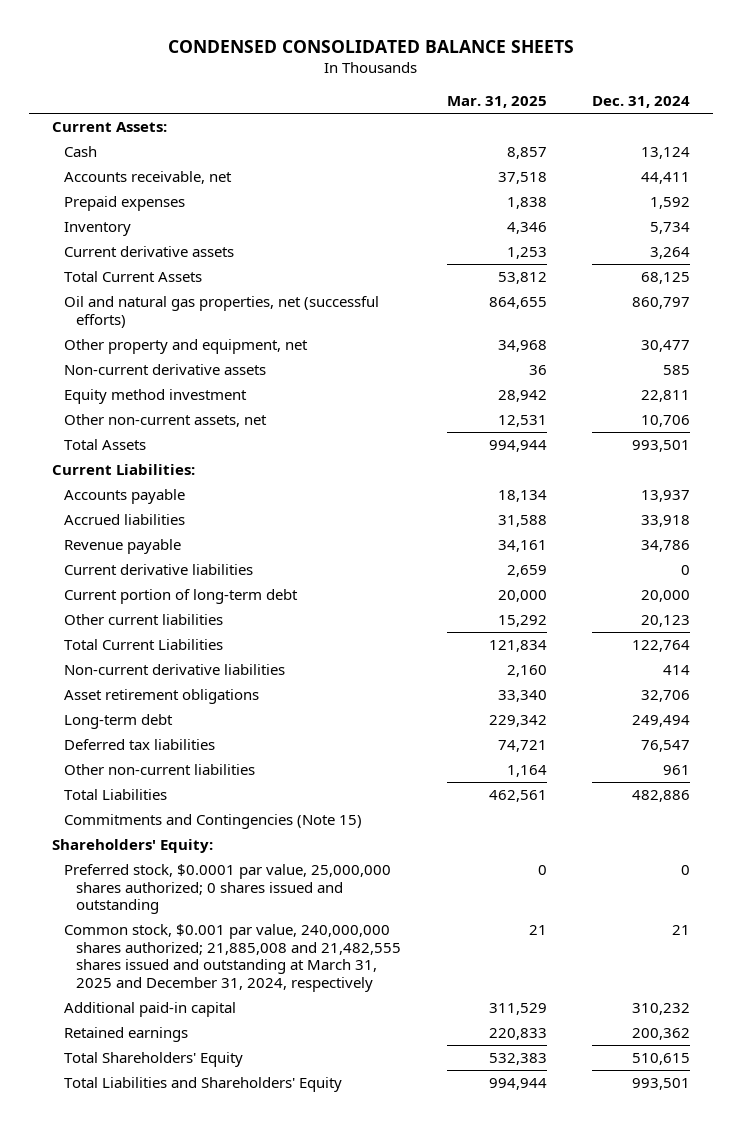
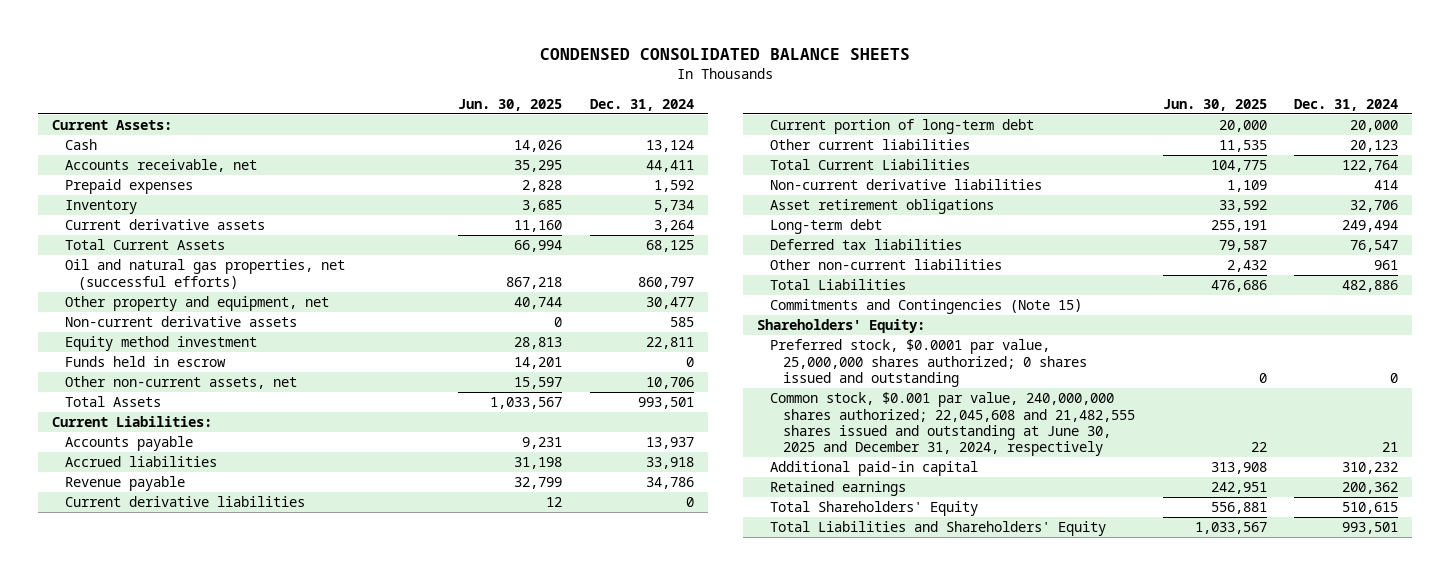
- | Mar. 31, 2025 | Dec. 31, 2024
+ | Jun. 30, 2025 | Dec. 31, 2024
+ Funds held in escrow | 14,201 | 0
- Common stock, $0.001 par value, 240,000,000 shares authorized; 21,885,008 and 21,482,555 shares issued and outstanding at March 31, 2025 and December 31, 2024, respectively | 21 | 21
+ Common stock, $0.001 par value, 240,000,000 shares authorized; 22,045,608 and 21,482,555 shares issued and outstanding at June 30, 2025 and December 31, 2024, respectively | 22 | 21

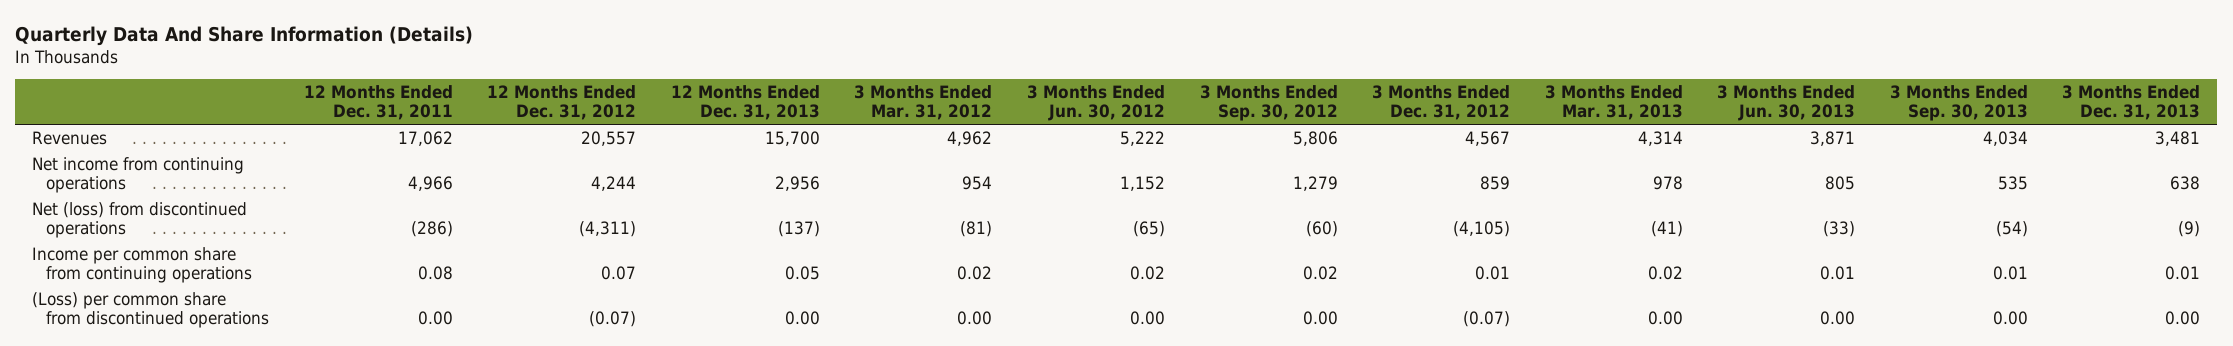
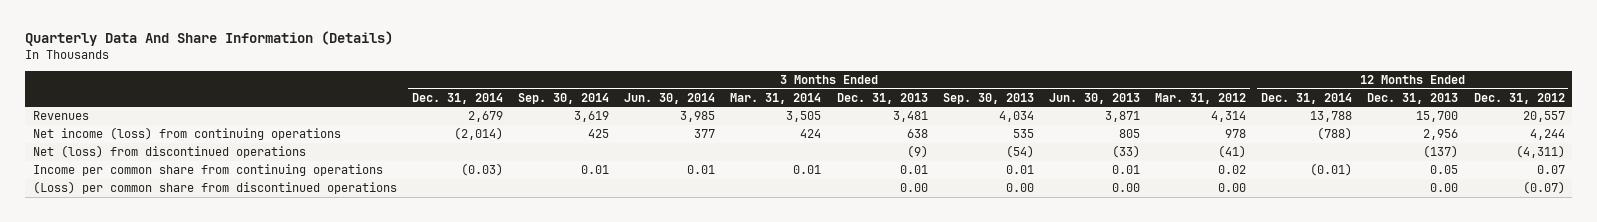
- | 12 Months Ended Dec. 31, 2011 | 12 Months Ended Dec. 31, 2012 | 12 Months Ended Dec. 31, 2013 | 3 Months Ended Mar. 31, 2012 | 3 Months Ended Jun. 30, 2012 | 3 Months Ended Sep. 30, 2012 | 3 Months Ended Dec. 31, 2012 | 3 Months Ended Mar. 31, 2013 | 3 Months Ended Jun. 30, 2013 | 3 Months Ended Sep. 30, 2013 | 3 Months Ended Dec. 31, 2013
+ | 3 Months Ended Dec. 31, 2014 | 3 Months Ended Sep. 30, 2014 | 3 Months Ended Jun. 30, 2014 | 3 Months Ended Mar. 31, 2014 | 3 Months Ended Dec. 31, 2013 | 3 Months Ended Sep. 30, 2013 | 3 Months Ended Jun. 30, 2013 | 3 Months Ended Mar. 31, 2012 | 12 Months Ended Dec. 31, 2014 | 12 Months Ended Dec. 31, 2013 | 12 Months Ended Dec. 31, 2012
- Revenues | 17,062 | 20,557 | 15,700 | 4,962 | 5,222 | 5,806 | 4,567 | 4,314 | 3,871 | 4,034 | 3,481
- Net income from continuing operations | 4,966 | 4,244 | 2,956 | 954 | 1,152 | 1,279 | 859 | 978 | 805 | 535 | 638
- Net (loss) from discontinued operations | (286) | (4,311) | (137) | (81) | (65) | (60) | (4,105) | (41) | (33) | (54) | (9)
+ Revenues | 2,679 | 3,619 | 3,985 | 3,505 | 3,481 | 4,034 | 3,871 | 4,314 | 13,788 | 15,700 | 20,557
+ Net income (loss) from continuing operations | (2,014) | 425 | 377 | 424 | 638 | 535 | 805 | 978 | (788) | 2,956 | 4,244
+ Net (loss) from discontinued operations | | | | | (9) | (54) | (33) | (41) | | (137) | (4,311)

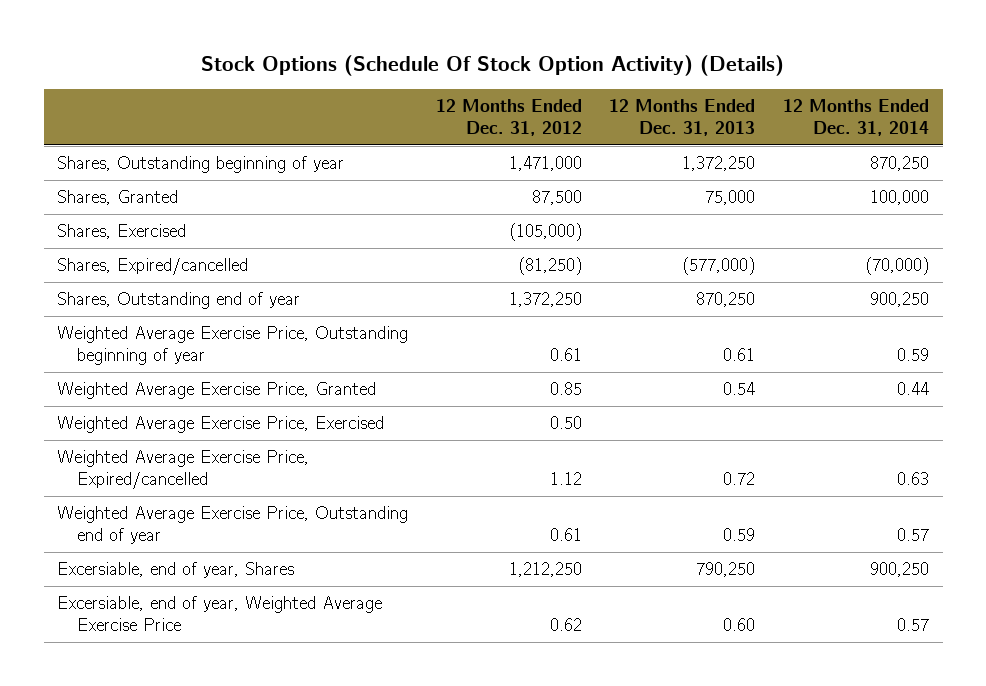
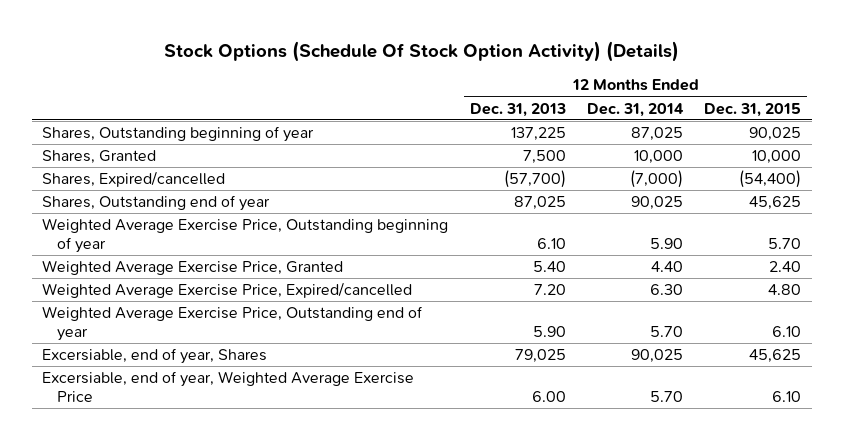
- | 12 Months Ended Dec. 31, 2012 | 12 Months Ended Dec. 31, 2013 | 12 Months Ended Dec. 31, 2014
+ | 12 Months Ended Dec. 31, 2013 | 12 Months Ended Dec. 31, 2014 | 12 Months Ended Dec. 31, 2015
- Shares, Outstanding beginning of year | 1,471,000 | 1,372,250 | 870,250
- Shares, Granted | 87,500 | 75,000 | 100,000
- Shares, Exercised | (105,000) | |
- Shares, Expired/cancelled | (81,250) | (577,000) | (70,000)
- Shares, Outstanding end of year | 1,372,250 | 870,250 | 900,250
- Weighted Average Exercise Price, Outstanding beginning of year | 0.61 | 0.61 | 0.59
- Weighted Average Exercise Price, Granted | 0.85 | 0.54 | 0.44
- Weighted Average Exercise Price, Exercised | 0.50 | |
- Weighted Average Exercise Price, Expired/cancelled | 1.12 | 0.72 | 0.63
- Weighted Average Exercise Price, Outstanding end of year | 0.61 | 0.59 | 0.57
- Excersiable, end of year, Shares | 1,212,250 | 790,250 | 900,250
- Excersiable, end of year, Weighted Average Exercise Price | 0.62 | 0.60 | 0.57
+ Shares, Outstanding beginning of year | 137,225 | 87,025 | 90,025
+ Shares, Granted | 7,500 | 10,000 | 10,000
+ Shares, Expired/cancelled | (57,700) | (7,000) | (54,400)
+ Shares, Outstanding end of year | 87,025 | 90,025 | 45,625
+ Weighted Average Exercise Price, Outstanding beginning of year | 6.10 | 5.90 | 5.70
+ Weighted Average Exercise Price, Granted | 5.40 | 4.40 | 2.40
+ Weighted Average Exercise Price, Expired/cancelled | 7.20 | 6.30 | 4.80
+ Weighted Average Exercise Price, Outstanding end of year | 5.90 | 5.70 | 6.10
+ Excersiable, end of year, Shares | 79,025 | 90,025 | 45,625
+ Excersiable, end of year, Weighted Average Exercise Price | 6.00 | 5.70 | 6.10

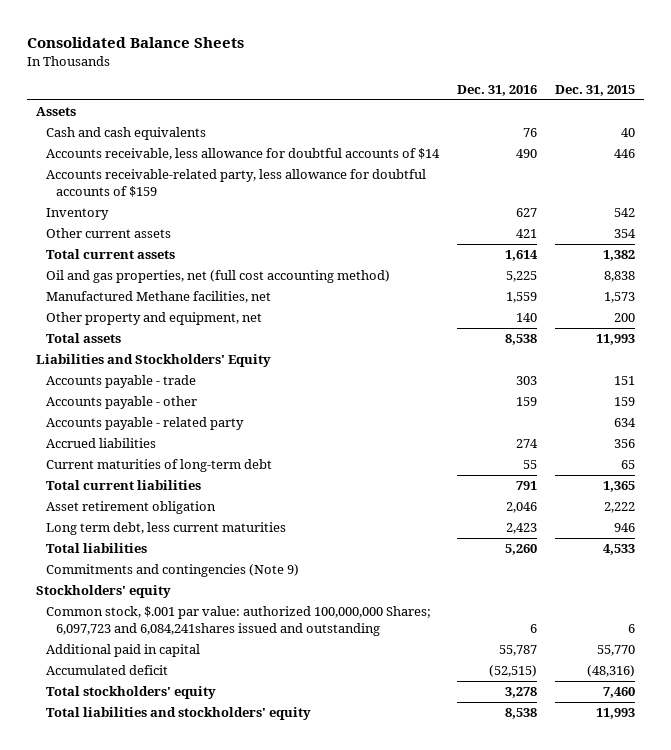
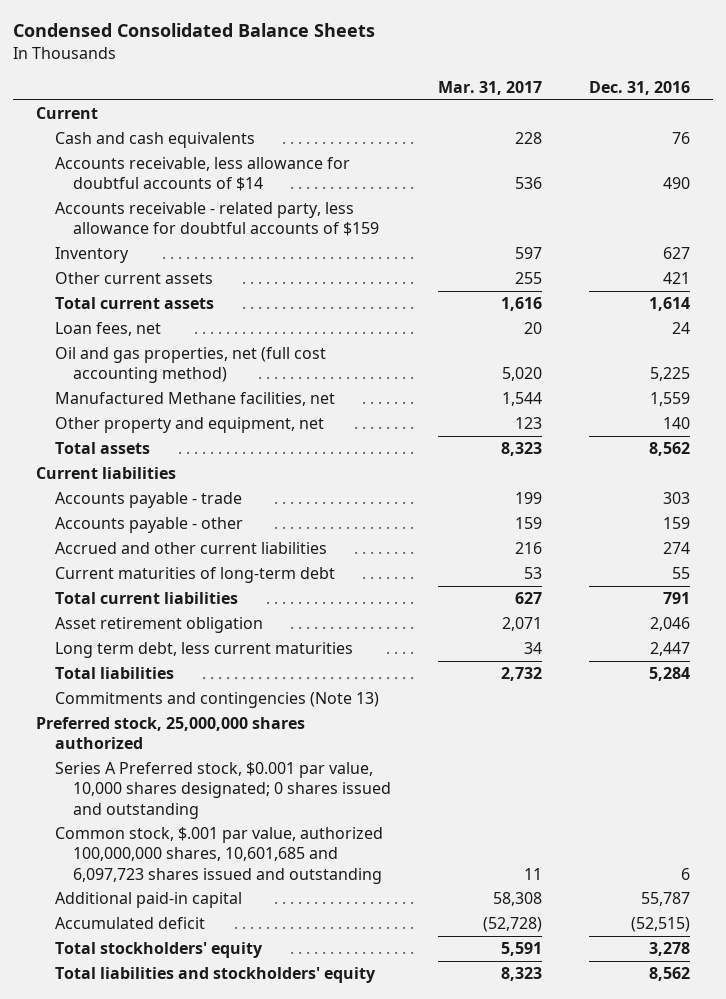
- Consolidated Balance Sheets
+ Condensed Consolidated Balance Sheets
- | Dec. 31, 2016 | Dec. 31, 2015
+ | Mar. 31, 2017 | Dec. 31, 2016
- Assets
+ Current
- Accounts receivable-related party, less allowance for doubtful accounts of $159
+ Accounts receivable - related party, less allowance for doubtful accounts of $159
+ Loan fees, net | 20 | 24
- Total assets | 8,538 | 11,993
- Liabilities and Stockholders' Equity
+ Total assets | 8,323 | 8,562
+ Current liabilities
- Accounts payable - related party | | 634
- Accrued liabilities | 274 | 356
+ Accrued and other current liabilities | 216 | 274
- Long term debt, less current maturities | 2,423 | 946
- Total liabilities | 5,260 | 4,533
- Commitments and contingencies (Note 9)
- Stockholders' equity
- Common stock, $.001 par value: authorized 100,000,000 Shares; 6,097,723 and 6,084,241shares issued and outstanding | 6 | 6
- Additional paid in capital | 55,787 | 55,770
+ Long term debt, less current maturities | 34 | 2,447
+ Total liabilities | 2,732 | 5,284
+ Commitments and contingencies (Note 13)
+ Preferred stock, 25,000,000 shares authorized
+ Series A Preferred stock, $0.001 par value, 10,000 shares designated; 0 shares issued and outstanding
+ Common stock, $.001 par value, authorized 100,000,000 shares, 10,601,685 and 6,097,723 shares issued and outstanding | 11 | 6
+ Additional paid-in capital | 58,308 | 55,787
- Total liabilities and stockholders' equity | 8,538 | 11,993
+ Total liabilities and stockholders' equity | 8,323 | 8,562

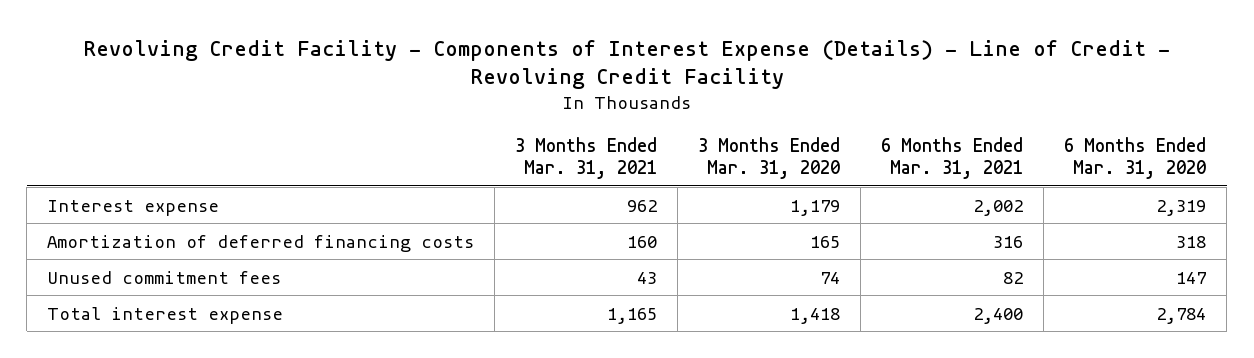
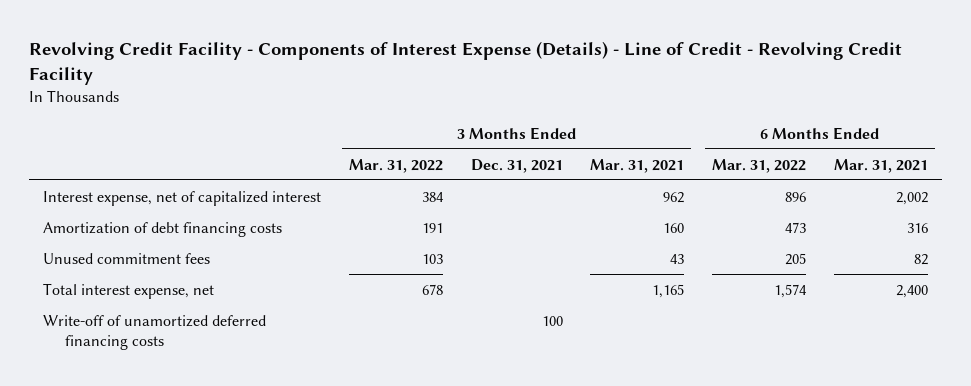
- | 3 Months Ended Mar. 31, 2021 | 3 Months Ended Mar. 31, 2020 | 6 Months Ended Mar. 31, 2021 | 6 Months Ended Mar. 31, 2020
+ | 3 Months Ended Mar. 31, 2022 | 3 Months Ended Dec. 31, 2021 | 3 Months Ended Mar. 31, 2021 | 6 Months Ended Mar. 31, 2022 | 6 Months Ended Mar. 31, 2021
- Interest expense | 962 | 1,179 | 2,002 | 2,319
- Amortization of deferred financing costs | 160 | 165 | 316 | 318
+ Interest expense, net of capitalized interest | 384 | | 962 | 896 | 2,002
+ Amortization of debt financing costs | 191 | | 160 | 473 | 316
- Total interest expense | 1,165 | 1,418 | 2,400 | 2,784
+ Total interest expense, net | 678 | | 1,165 | 1,574 | 2,400
+ Write-off of unamortized deferred financing costs | | 100 | | |

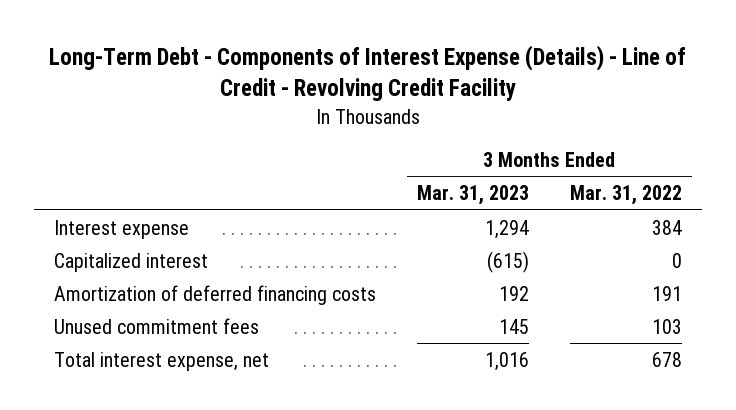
- Revolving Credit Facility - Components of Interest Expense (Details) - Line of Credit - Revolving Credit Facility
+ Long-Term Debt - Components of Interest Expense (Details) - Line of Credit - Revolving Credit Facility
- | 3 Months Ended Mar. 31, 2022 | 3 Months Ended Dec. 31, 2021 | 3 Months Ended Mar. 31, 2021 | 6 Months Ended Mar. 31, 2022 | 6 Months Ended Mar. 31, 2021
+ | 3 Months Ended Mar. 31, 2023 | 3 Months Ended Mar. 31, 2022
- Interest expense, net of capitalized interest | 384 | | 962 | 896 | 2,002
- Amortization of debt financing costs | 191 | | 160 | 473 | 316
+ Interest expense | 1,294 | 384
+ Capitalized interest | (615) | 0
+ Amortization of deferred financing costs | 192 | 191
- Write-off of unamortized deferred financing costs | | 100 | | |

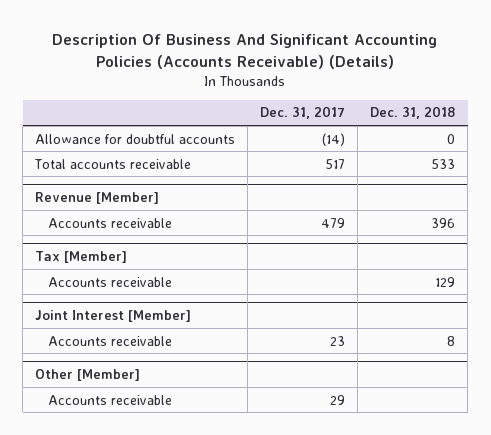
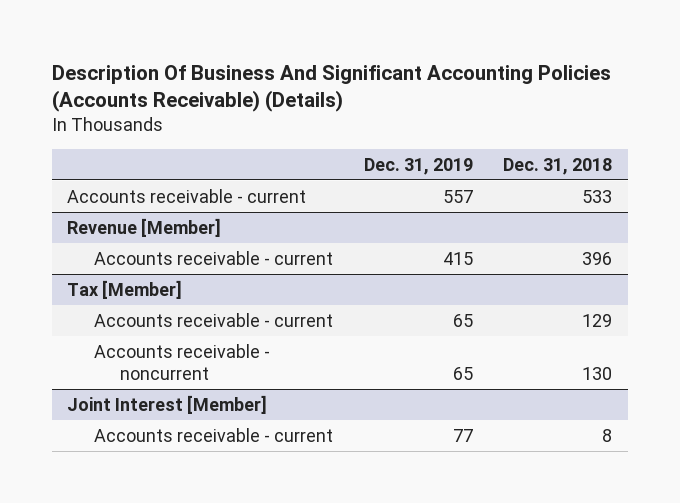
- | Dec. 31, 2017 | Dec. 31, 2018
+ | Dec. 31, 2019 | Dec. 31, 2018
- Allowance for doubtful accounts | (14) | 0
- Total accounts receivable | 517 | 533
+ Accounts receivable - current | 557 | 533
@ Revenue [Member]
- Accounts receivable | 479 | 396
+ Accounts receivable - current | 415 | 396
@ Tax [Member]
- Accounts receivable | | 129
+ Accounts receivable - current | 65 | 129
+ Accounts receivable - noncurrent | 65 | 130
@ Joint Interest [Member]
- Accounts receivable | 23 | 8
- Other [Member]
- Accounts receivable | 29 |
@ Joint Interest [Member]
+ Accounts receivable - current | 77 | 8

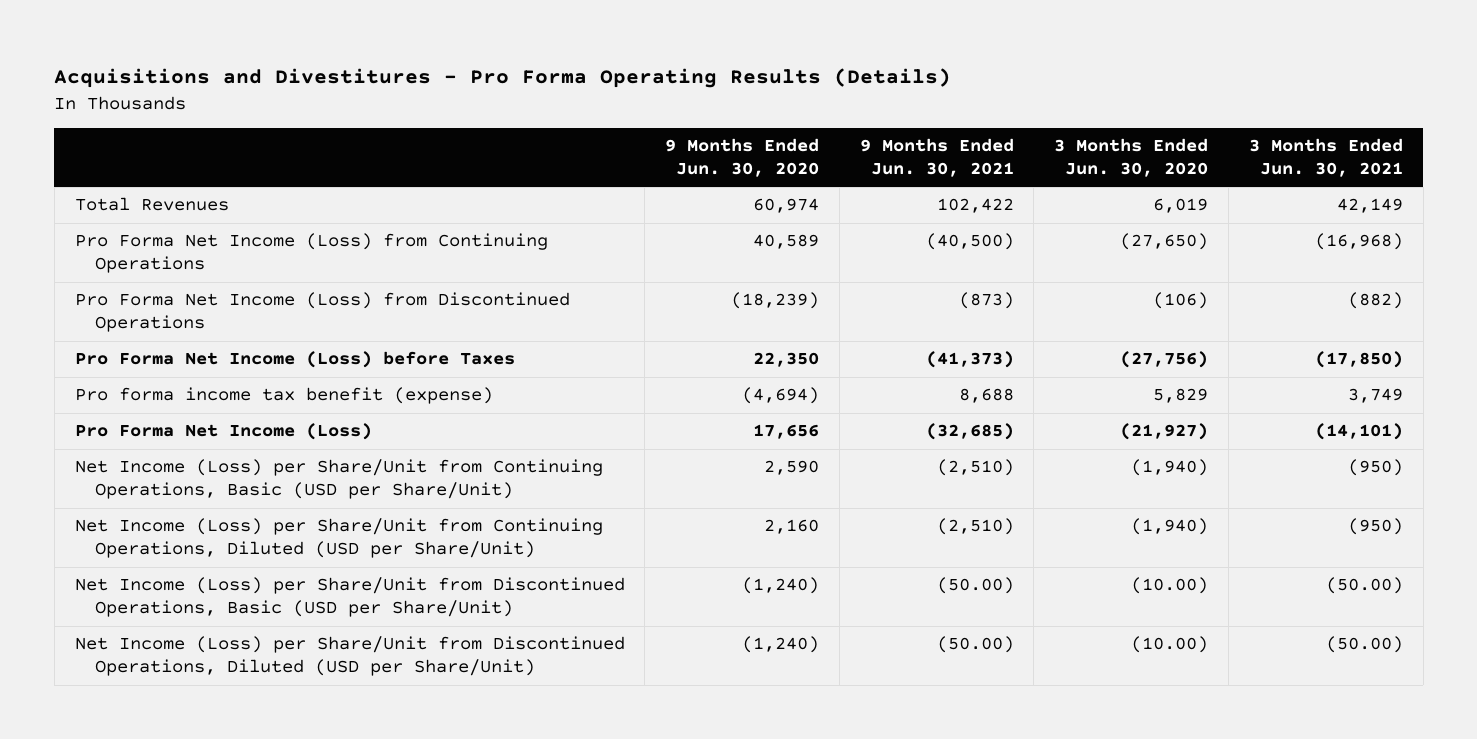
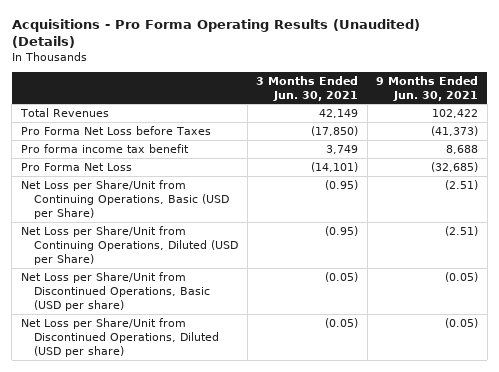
- Acquisitions and Divestitures - Pro Forma Operating Results (Details)
+ Acquisitions - Pro Forma Operating Results (Unaudited) (Details)
- | 9 Months Ended Jun. 30, 2020 | 9 Months Ended Jun. 30, 2021 | 3 Months Ended Jun. 30, 2020 | 3 Months Ended Jun. 30, 2021
+ | 3 Months Ended Jun. 30, 2021 | 9 Months Ended Jun. 30, 2021
- Pro Forma Net Income (Loss) from Continuing Operations | 40,589 | (40,500) | (27,650) | (16,968)
- Pro Forma Net Income (Loss) from Discontinued Operations | (18,239) | (873) | (106) | (882)
- Pro Forma Net Income (Loss) before Taxes | 22,350 | (41,373) | (27,756) | (17,850)
- Pro forma income tax benefit (expense) | (4,694) | 8,688 | 5,829 | 3,749
- Pro Forma Net Income (Loss) | 17,656 | (32,685) | (21,927) | (14,101)
- Net Income (Loss) per Share/Unit from Continuing Operations, Basic (USD per Share/Unit) | 2,590 | (2,510) | (1,940) | (950)
- Net Income (Loss) per Share/Unit from Continuing Operations, Diluted (USD per Share/Unit) | 2,160 | (2,510) | (1,940) | (950)
- Net Income (Loss) per Share/Unit from Discontinued Operations, Basic (USD per Share/Unit) | (1,240) | (50.00) | (10.00) | (50.00)
- Net Income (Loss) per Share/Unit from Discontinued Operations, Diluted (USD per Share/Unit) | (1,240) | (50.00) | (10.00) | (50.00)
+ Pro Forma Net Loss before Taxes | (17,850) | (41,373)
+ Pro forma income tax benefit | 3,749 | 8,688
+ Pro Forma Net Loss | (14,101) | (32,685)
+ Net Loss per Share/Unit from Continuing Operations, Basic (USD per Share) | (0.95) | (2.51)
+ Net Loss per Share/Unit from Continuing Operations, Diluted (USD per Share) | (0.95) | (2.51)
+ Net Loss per Share/Unit from Discontinued Operations, Basic (USD per share) | (0.05) | (0.05)
+ Net Loss per Share/Unit from Discontinued Operations, Diluted (USD per share) | (0.05) | (0.05)

